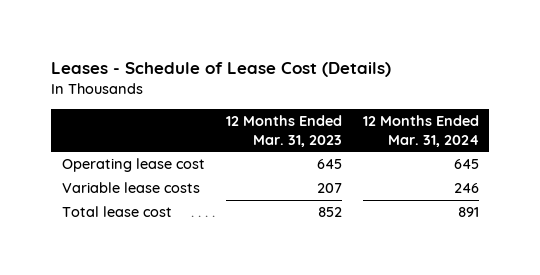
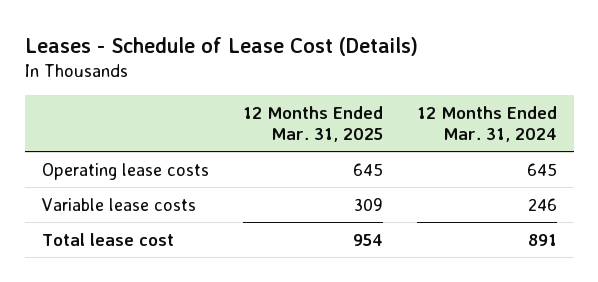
- | 12 Months Ended Mar. 31, 2023 | 12 Months Ended Mar. 31, 2024
+ | 12 Months Ended Mar. 31, 2025 | 12 Months Ended Mar. 31, 2024
- Operating lease cost | 645 | 645
+ Operating lease costs | 645 | 645

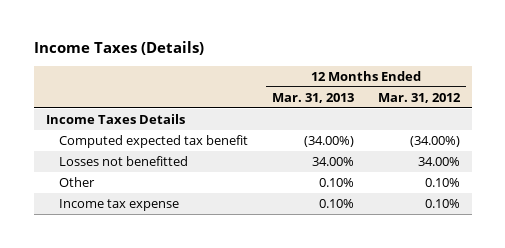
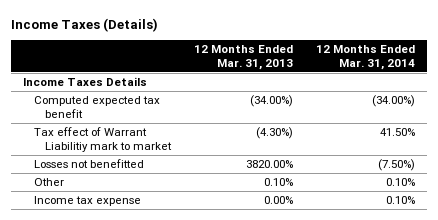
- | 12 Months Ended Mar. 31, 2013 | 12 Months Ended Mar. 31, 2012
+ | 12 Months Ended Mar. 31, 2013 | 12 Months Ended Mar. 31, 2014
- Losses not benefitted | 34.00% | 34.00%
+ Tax effect of Warrant Liabilitiy mark to market | (4.30%) | 41.50%
+ Losses not benefitted | 3820.00% | (7.50%)
- Income tax expense | 0.10% | 0.10%
+ Income tax expense | 0.00% | 0.10%

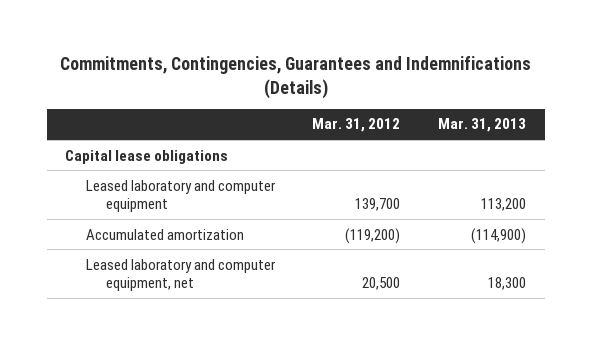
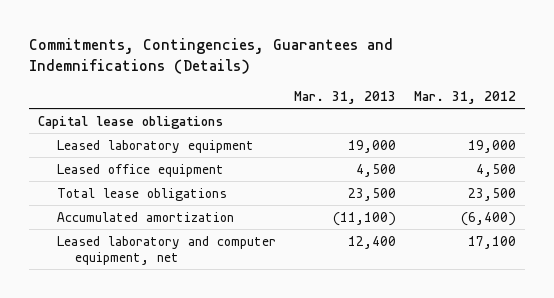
- | Mar. 31, 2012 | Mar. 31, 2013
+ | Mar. 31, 2013 | Mar. 31, 2012
- Leased laboratory and computer equipment | 139,700 | 113,200
- Accumulated amortization | (119,200) | (114,900)
- Leased laboratory and computer equipment, net | 20,500 | 18,300
+ Leased laboratory equipment | 19,000 | 19,000
+ Leased office equipment | 4,500 | 4,500
+ Total lease obligations | 23,500 | 23,500
+ Accumulated amortization | (11,100) | (6,400)
+ Leased laboratory and computer equipment, net | 12,400 | 17,100

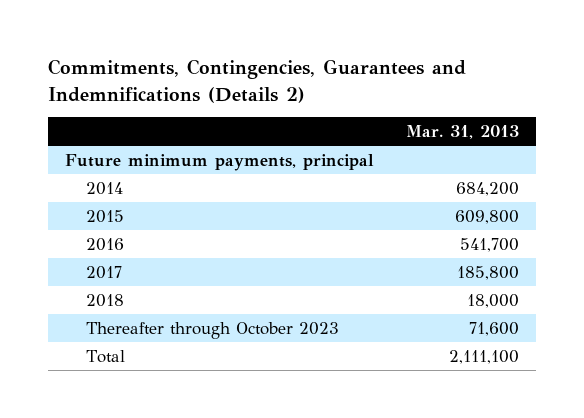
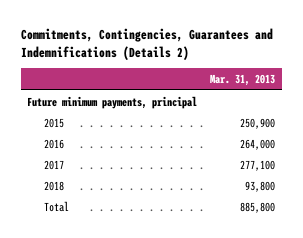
- 2014 | 684,200
- 2015 | 609,800
- 2016 | 541,700
- 2017 | 185,800
- 2018 | 18,000
- Thereafter through October 2023 | 71,600
- Total | 2,111,100
+ 2015 | 250,900
+ 2016 | 264,000
+ 2017 | 277,100
+ 2018 | 93,800
+ Total | 885,800

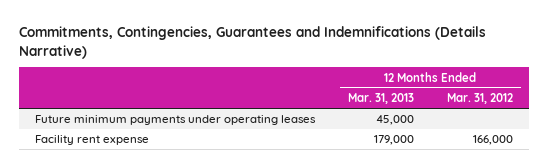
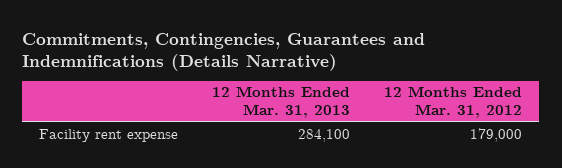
- Future minimum payments under operating leases | 45,000 |
- Facility rent expense | 179,000 | 166,000
+ Facility rent expense | 284,100 | 179,000

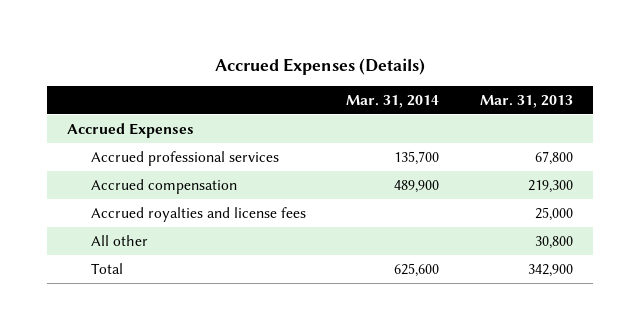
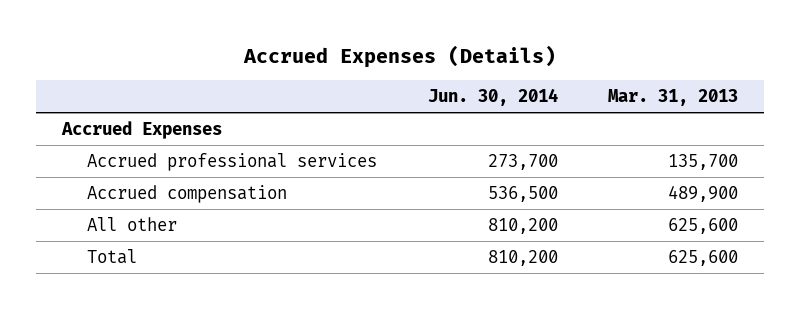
- | Mar. 31, 2014 | Mar. 31, 2013
+ | Jun. 30, 2014 | Mar. 31, 2013
- Accrued professional services | 135,700 | 67,800
- Accrued compensation | 489,900 | 219,300
- Accrued royalties and license fees | | 25,000
- All other | | 30,800
- Total | 625,600 | 342,900
+ Accrued professional services | 273,700 | 135,700
+ Accrued compensation | 536,500 | 489,900
+ All other | 810,200 | 625,600
+ Total | 810,200 | 625,600

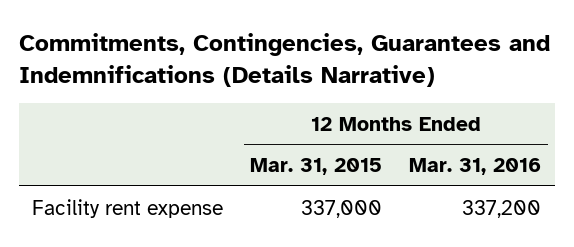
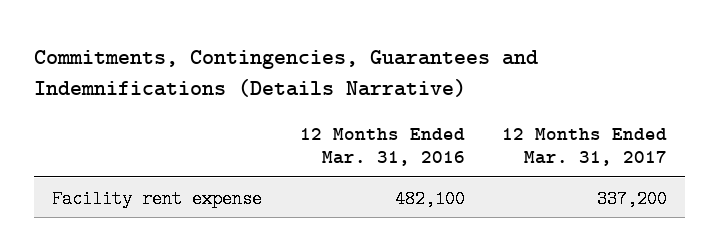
- | 12 Months Ended Mar. 31, 2015 | 12 Months Ended Mar. 31, 2016
+ | 12 Months Ended Mar. 31, 2016 | 12 Months Ended Mar. 31, 2017
- Facility rent expense | 337,000 | 337,200
+ Facility rent expense | 482,100 | 337,200

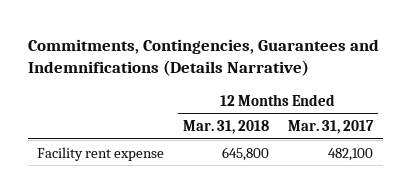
- | 12 Months Ended Mar. 31, 2016 | 12 Months Ended Mar. 31, 2017
+ | 12 Months Ended Mar. 31, 2018 | 12 Months Ended Mar. 31, 2017
- Facility rent expense | 482,100 | 337,200
+ Facility rent expense | 645,800 | 482,100

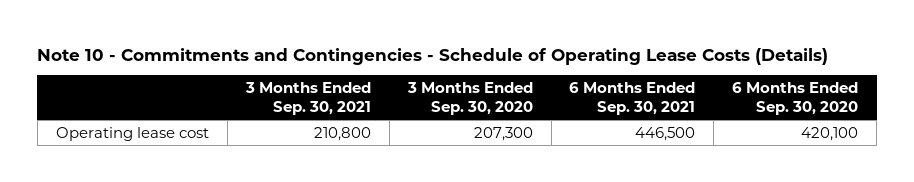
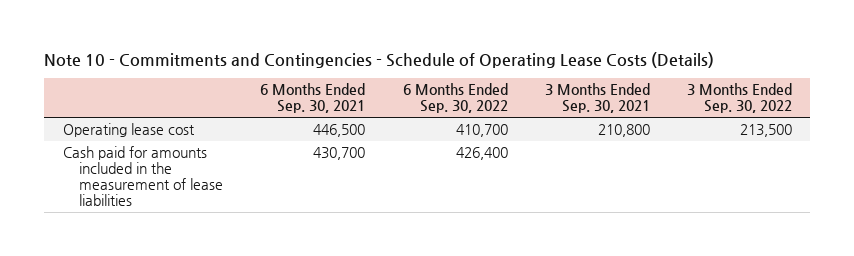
- | 3 Months Ended Sep. 30, 2021 | 3 Months Ended Sep. 30, 2020 | 6 Months Ended Sep. 30, 2021 | 6 Months Ended Sep. 30, 2020
+ | 6 Months Ended Sep. 30, 2021 | 6 Months Ended Sep. 30, 2022 | 3 Months Ended Sep. 30, 2021 | 3 Months Ended Sep. 30, 2022
+ Cash paid for amounts included in the measurement of lease liabilities | 430,700 | 426,400 | |

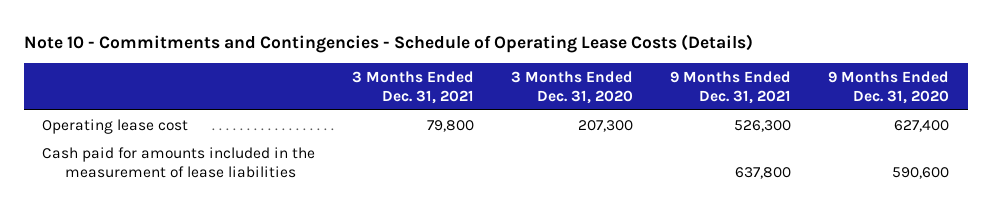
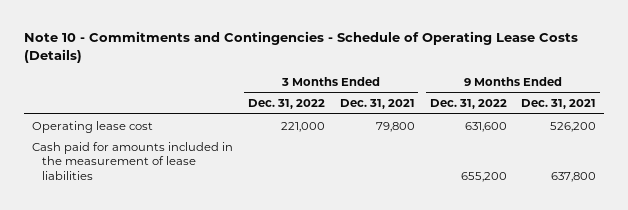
- | 3 Months Ended Dec. 31, 2021 | 3 Months Ended Dec. 31, 2020 | 9 Months Ended Dec. 31, 2021 | 9 Months Ended Dec. 31, 2020
+ | 3 Months Ended Dec. 31, 2022 | 3 Months Ended Dec. 31, 2021 | 9 Months Ended Dec. 31, 2022 | 9 Months Ended Dec. 31, 2021
- Operating lease cost | 79,800 | 207,300 | 526,300 | 627,400
+ Operating lease cost | 221,000 | 79,800 | 631,600 | 526,200

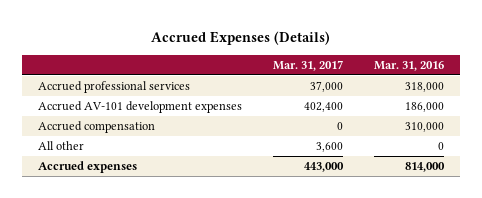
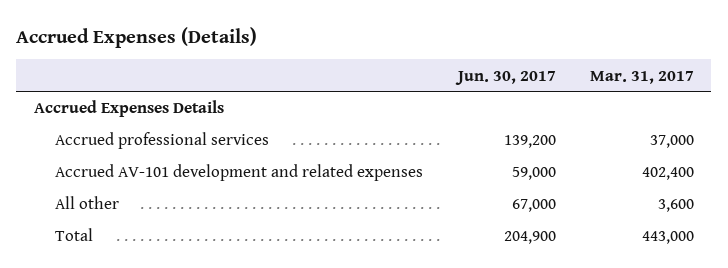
- | Mar. 31, 2017 | Mar. 31, 2016
+ | Jun. 30, 2017 | Mar. 31, 2017
+ Accrued Expenses Details
- Accrued AV-101 development expenses | 402,400 | 186,000
- Accrued compensation | 0 | 310,000
+ Accrued AV-101 development and related expenses | 59,000 | 402,400
- Accrued expenses | 443,000 | 814,000
+ Total | 204,900 | 443,000

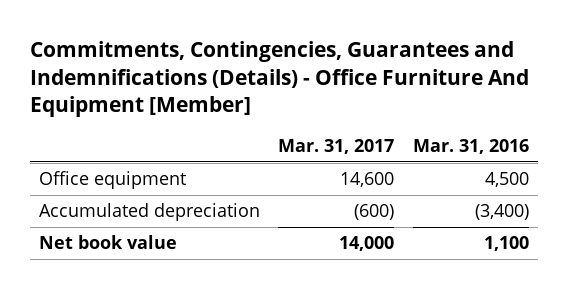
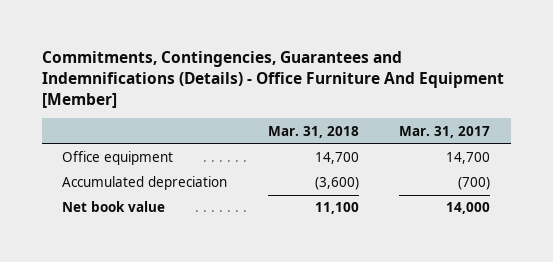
- | Mar. 31, 2017 | Mar. 31, 2016
+ | Mar. 31, 2018 | Mar. 31, 2017
- Office equipment | 14,600 | 4,500
- Accumulated depreciation | (600) | (3,400)
+ Office equipment | 14,700 | 14,700
+ Accumulated depreciation | (3,600) | (700)

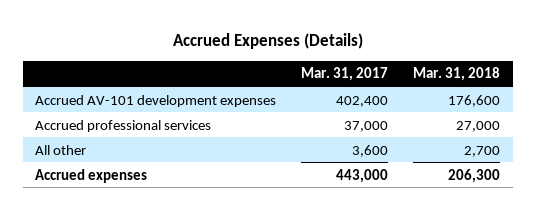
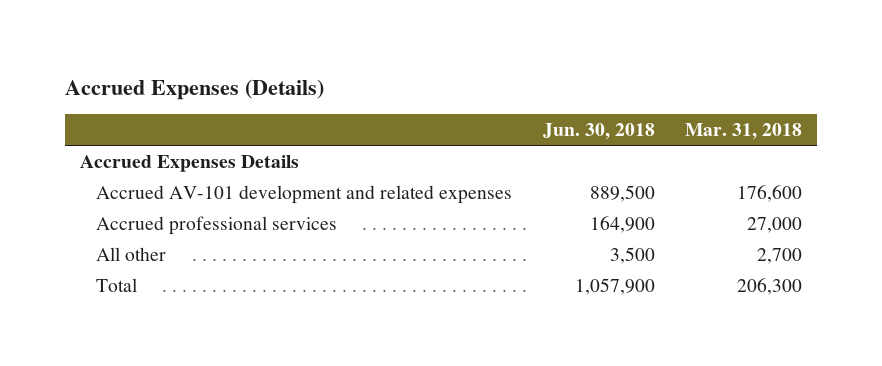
- | Mar. 31, 2017 | Mar. 31, 2018
+ | Jun. 30, 2018 | Mar. 31, 2018
- Accrued AV-101 development expenses | 402,400 | 176,600
+ Accrued Expenses Details
+ Accrued AV-101 development and related expenses | 889,500 | 176,600
- Accrued expenses | 443,000 | 206,300
+ Total | 1,057,900 | 206,300

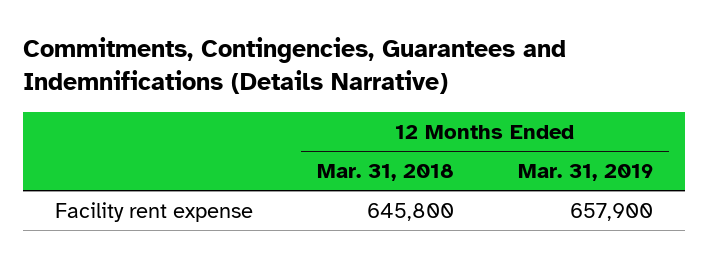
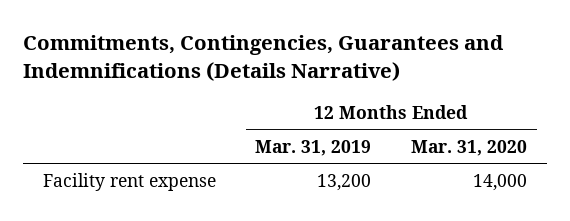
- | 12 Months Ended Mar. 31, 2018 | 12 Months Ended Mar. 31, 2019
+ | 12 Months Ended Mar. 31, 2019 | 12 Months Ended Mar. 31, 2020
- Facility rent expense | 645,800 | 657,900
+ Facility rent expense | 13,200 | 14,000

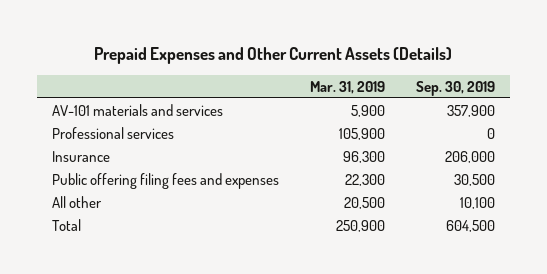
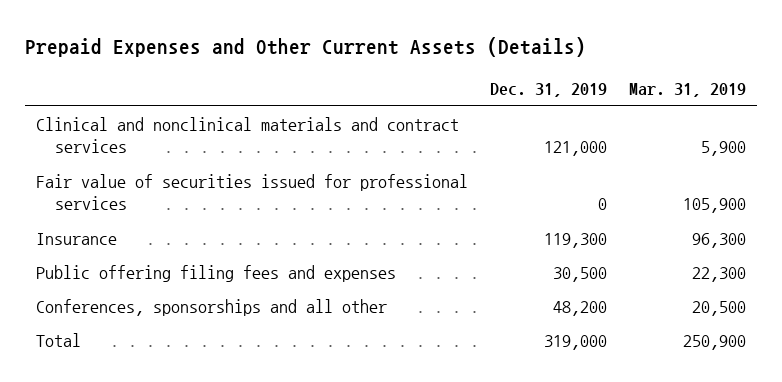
- | Mar. 31, 2019 | Sep. 30, 2019
+ | Dec. 31, 2019 | Mar. 31, 2019
- AV-101 materials and services | 5,900 | 357,900
- Professional services | 105,900 | 0
+ Clinical and nonclinical materials and contract services | 121,000 | 5,900
+ Fair value of securities issued for professional services | 0 | 105,900
- All other | 20,500 | 10,100
+ Conferences, sponsorships and all other | 48,200 | 20,500

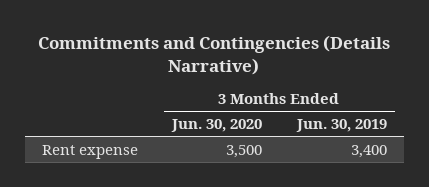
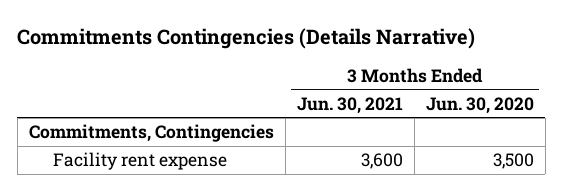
- Commitments and Contingencies (Details Narrative)
+ Commitments Contingencies (Details Narrative)
- | 3 Months Ended Jun. 30, 2020 | 3 Months Ended Jun. 30, 2019
+ | 3 Months Ended Jun. 30, 2021 | 3 Months Ended Jun. 30, 2020
- Rent expense | 3,500 | 3,400
+ Commitments, Contingencies
+ Facility rent expense | 3,600 | 3,500

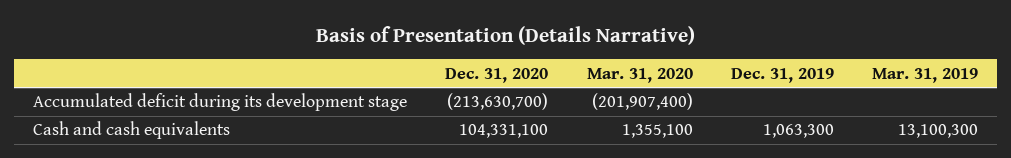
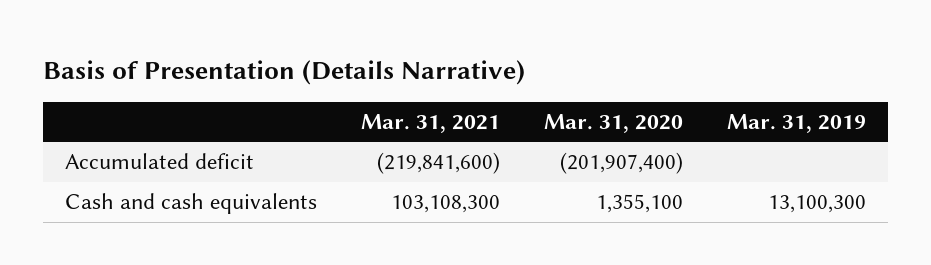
- | Dec. 31, 2020 | Mar. 31, 2020 | Dec. 31, 2019 | Mar. 31, 2019
+ | Mar. 31, 2021 | Mar. 31, 2020 | Mar. 31, 2019
- Accumulated deficit during its development stage | (213,630,700) | (201,907,400) | |
+ Accumulated deficit | (219,841,600) | (201,907,400) |

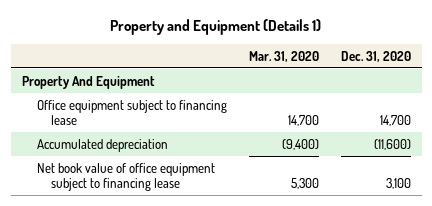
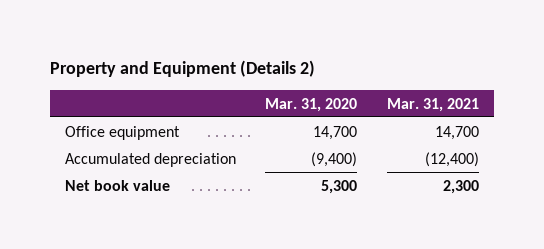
- Property and Equipment (Details 1)
+ Property and Equipment (Details 2)
- | Mar. 31, 2020 | Dec. 31, 2020
+ | Mar. 31, 2020 | Mar. 31, 2021
- Property And Equipment
- Office equipment subject to financing lease | 14,700 | 14,700
+ Office equipment | 14,700 | 14,700
- Net book value of office equipment subject to financing lease | 5,300 | 3,100
+ Net book value | 5,300 | 2,300

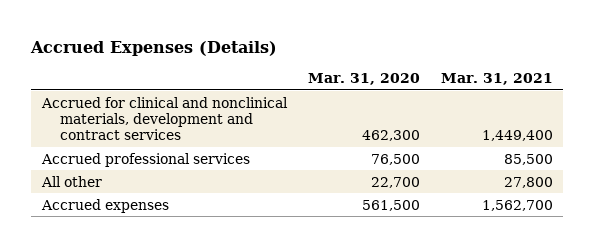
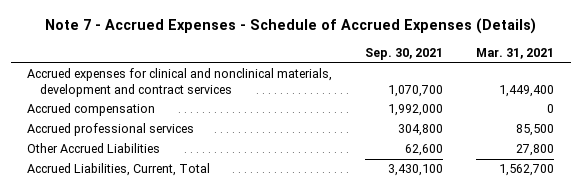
- Accrued Expenses (Details)
+ Note 7 - Accrued Expenses - Schedule of Accrued Expenses (Details)
- | Mar. 31, 2020 | Mar. 31, 2021
+ | Sep. 30, 2021 | Mar. 31, 2021
- Accrued for clinical and nonclinical materials, development and contract services | 462,300 | 1,449,400
+ Accrued expenses for clinical and nonclinical materials, development and contract services | 1,070,700 | 1,449,400
+ Accrued compensation | 1,992,000 | 0
- All other | 22,700 | 27,800
- Accrued expenses | 561,500 | 1,562,700
+ Other Accrued Liabilities | 62,600 | 27,800
+ Accrued Liabilities, Current, Total | 3,430,100 | 1,562,700

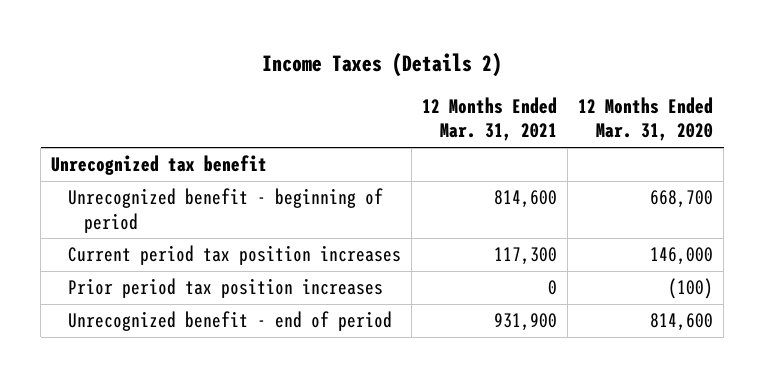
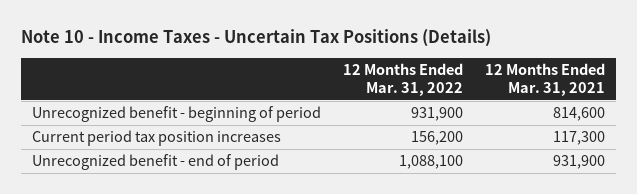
- Income Taxes (Details 2)
+ Note 10 - Income Taxes - Uncertain Tax Positions (Details)
- | 12 Months Ended Mar. 31, 2021 | 12 Months Ended Mar. 31, 2020
+ | 12 Months Ended Mar. 31, 2022 | 12 Months Ended Mar. 31, 2021
- Unrecognized tax benefit
- Prior period tax position increases | 0 | (100)

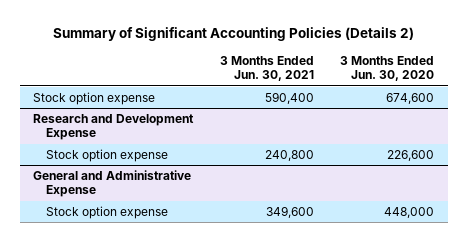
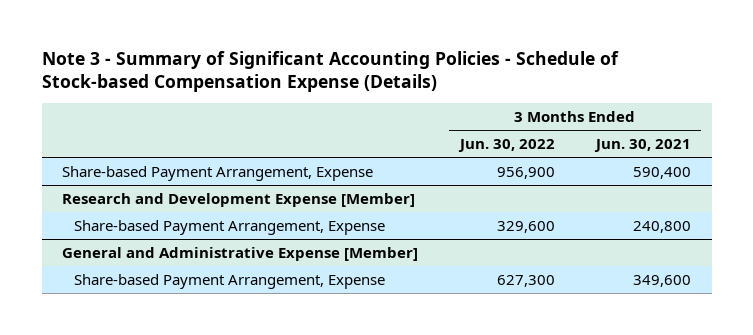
- Summary of Significant Accounting Policies (Details 2)
+ Note 3 - Summary of Significant Accounting Policies - Schedule of Stock-based Compensation Expense (Details)
- | 3 Months Ended Jun. 30, 2021 | 3 Months Ended Jun. 30, 2020
+ | 3 Months Ended Jun. 30, 2022 | 3 Months Ended Jun. 30, 2021
- Stock option expense | 590,400 | 674,600
- Research and Development Expense
- Stock option expense | 240,800 | 226,600
- General and Administrative Expense
- Stock option expense | 349,600 | 448,000
+ Share-based Payment Arrangement, Expense | 956,900 | 590,400
+ Research and Development Expense [Member]
+ Share-based Payment Arrangement, Expense | 329,600 | 240,800
+ General and Administrative Expense [Member]
+ Share-based Payment Arrangement, Expense | 627,300 | 349,600

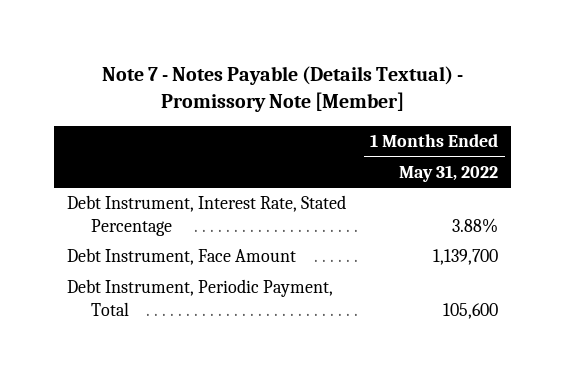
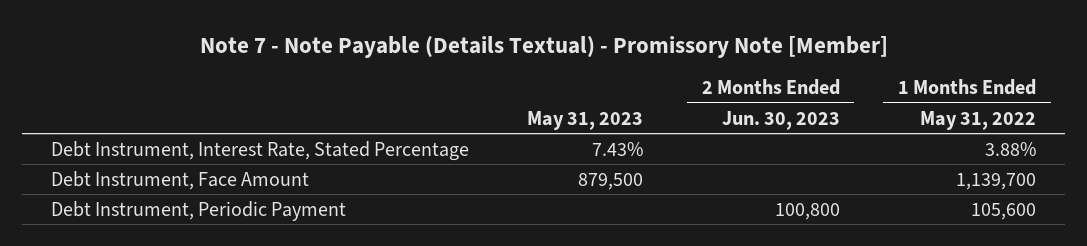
- Note 7 - Notes Payable (Details Textual) - Promissory Note [Member]
+ Note 7 - Note Payable (Details Textual) - Promissory Note [Member]
- | 1 Months Ended May 31, 2022
+ | May 31, 2023 | 2 Months Ended Jun. 30, 2023 | 1 Months Ended May 31, 2022
- Debt Instrument, Periodic Payment, Total | 105,600
+ Debt Instrument, Periodic Payment | | 100,800 | 105,600

